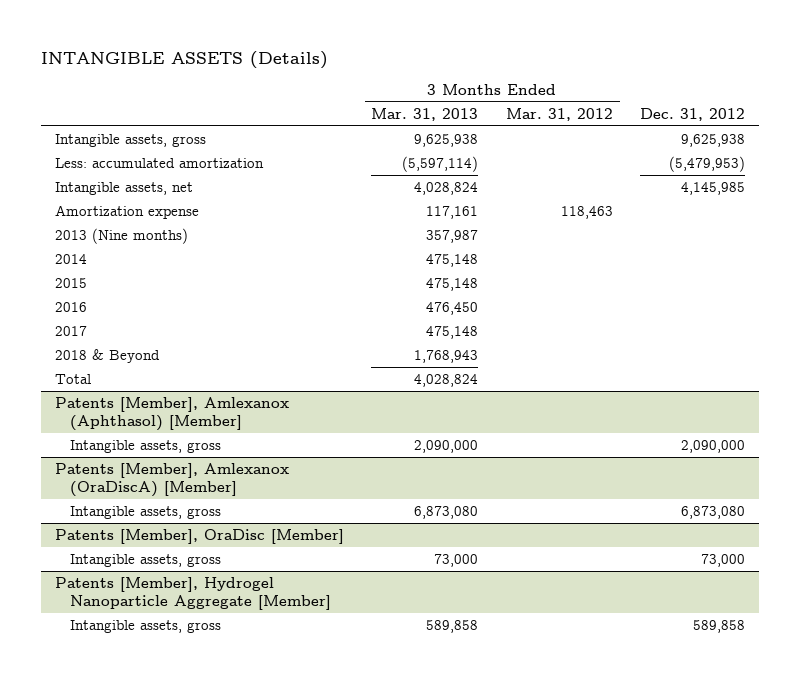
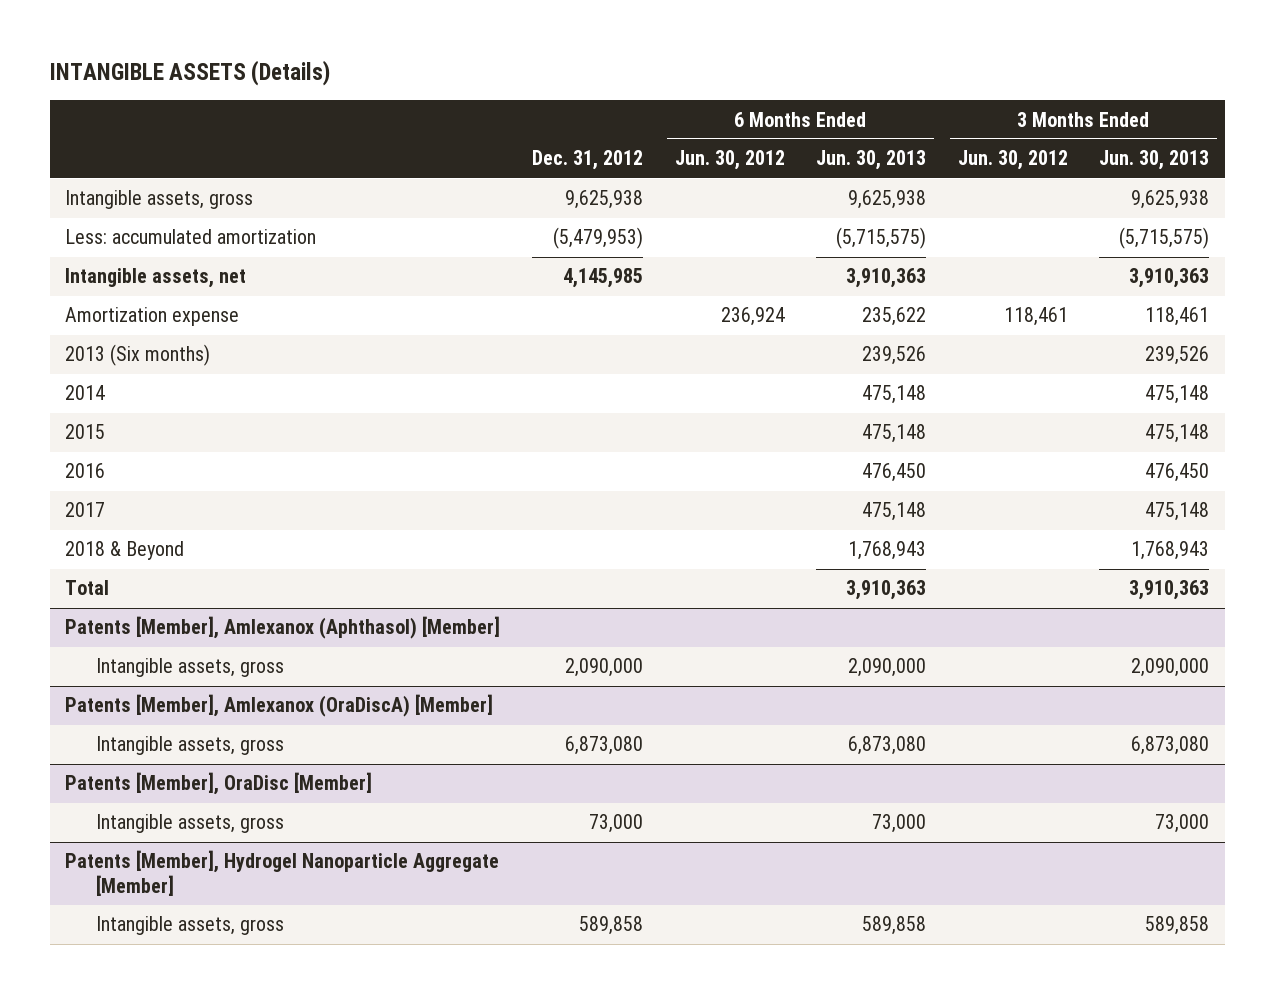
- | 3 Months Ended Mar. 31, 2013 | 3 Months Ended Mar. 31, 2012 | Dec. 31, 2012
+ | Dec. 31, 2012 | 6 Months Ended Jun. 30, 2012 | 6 Months Ended Jun. 30, 2013 | 3 Months Ended Jun. 30, 2012 | 3 Months Ended Jun. 30, 2013
- 2013 (Nine months) | 357,987 | |
+ 2013 (Six months) | | | 239,526 | | 239,526

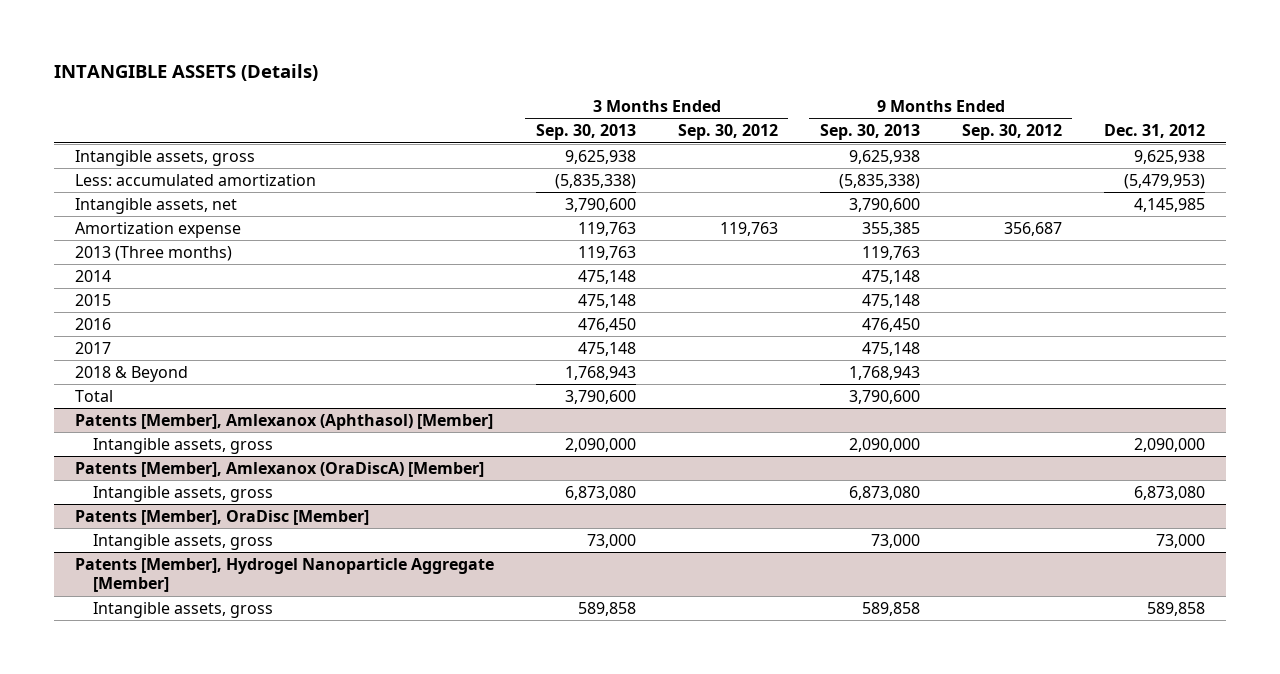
- | Dec. 31, 2012 | 6 Months Ended Jun. 30, 2012 | 6 Months Ended Jun. 30, 2013 | 3 Months Ended Jun. 30, 2012 | 3 Months Ended Jun. 30, 2013
+ | 3 Months Ended Sep. 30, 2013 | 3 Months Ended Sep. 30, 2012 | 9 Months Ended Sep. 30, 2013 | 9 Months Ended Sep. 30, 2012 | Dec. 31, 2012
- 2013 (Six months) | | | 239,526 | | 239,526
+ 2013 (Three months) | 119,763 | | 119,763 | |

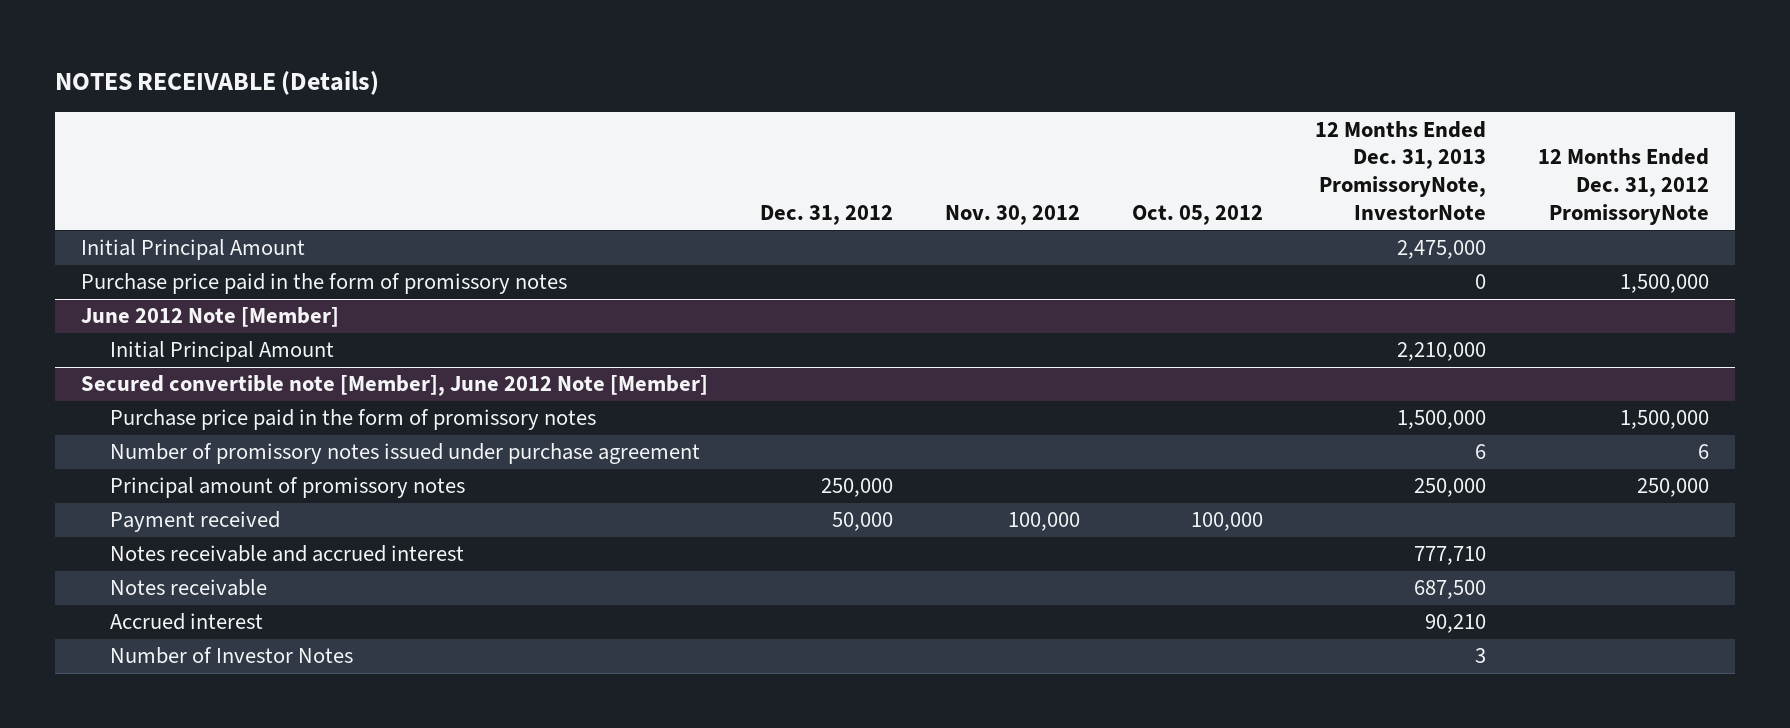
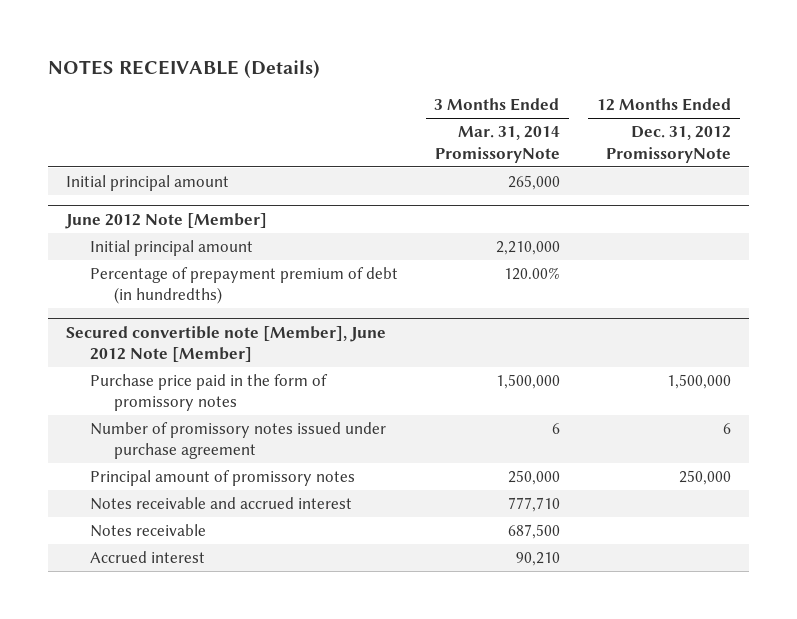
- | Dec. 31, 2012 | Nov. 30, 2012 | Oct. 05, 2012 | 12 Months Ended Dec. 31, 2013 PromissoryNote, InvestorNote | 12 Months Ended Dec. 31, 2012 PromissoryNote
+ | 3 Months Ended Mar. 31, 2014 PromissoryNote | 12 Months Ended Dec. 31, 2012 PromissoryNote
- Initial Principal Amount | | | | 2,475,000 |
- Purchase price paid in the form of promissory notes | | | | 0 | 1,500,000
+ Initial principal amount | 265,000 |
@ June 2012 Note [Member]
- Initial Principal Amount | | | | 2,210,000 |
+ Initial principal amount | 2,210,000 |
+ Percentage of prepayment premium of debt (in hundredths) | 120.00% |
@ Secured convertible note [Member], June 2012 Note [Member]
- Payment received | 50,000 | 100,000 | 100,000 | |
- Number of Investor Notes | | | | 3 |

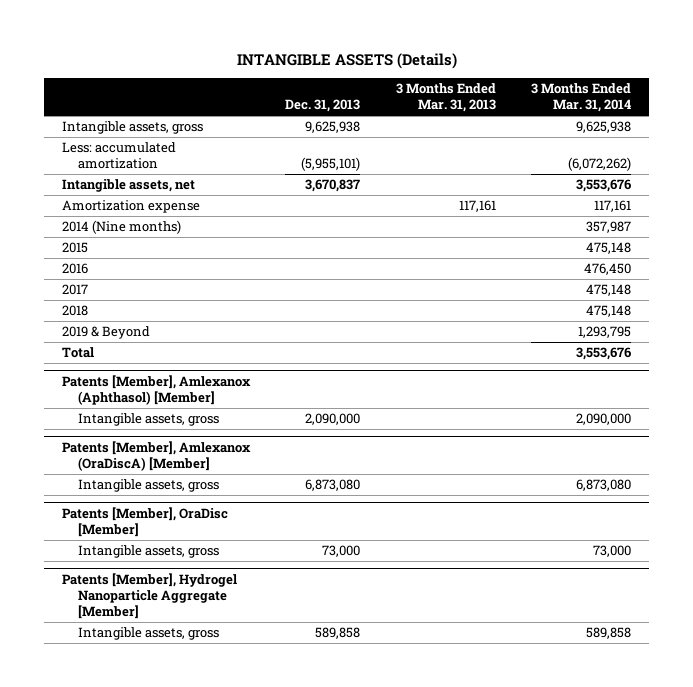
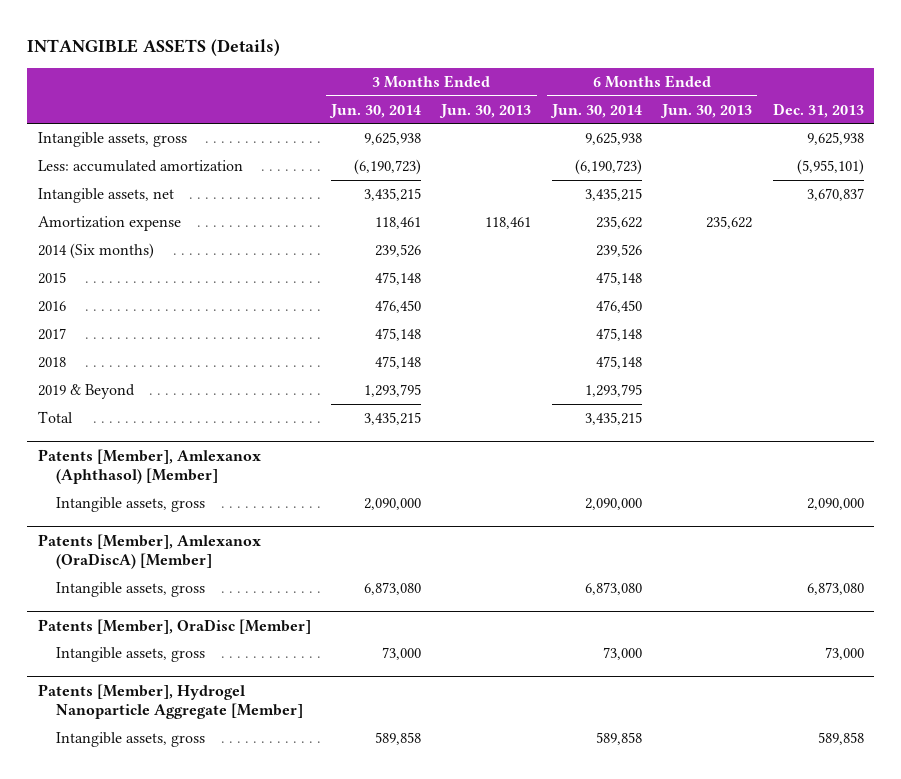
- | Dec. 31, 2013 | 3 Months Ended Mar. 31, 2013 | 3 Months Ended Mar. 31, 2014
+ | 3 Months Ended Jun. 30, 2014 | 3 Months Ended Jun. 30, 2013 | 6 Months Ended Jun. 30, 2014 | 6 Months Ended Jun. 30, 2013 | Dec. 31, 2013
- 2014 (Nine months) | | | 357,987
+ 2014 (Six months) | 239,526 | | 239,526 | |

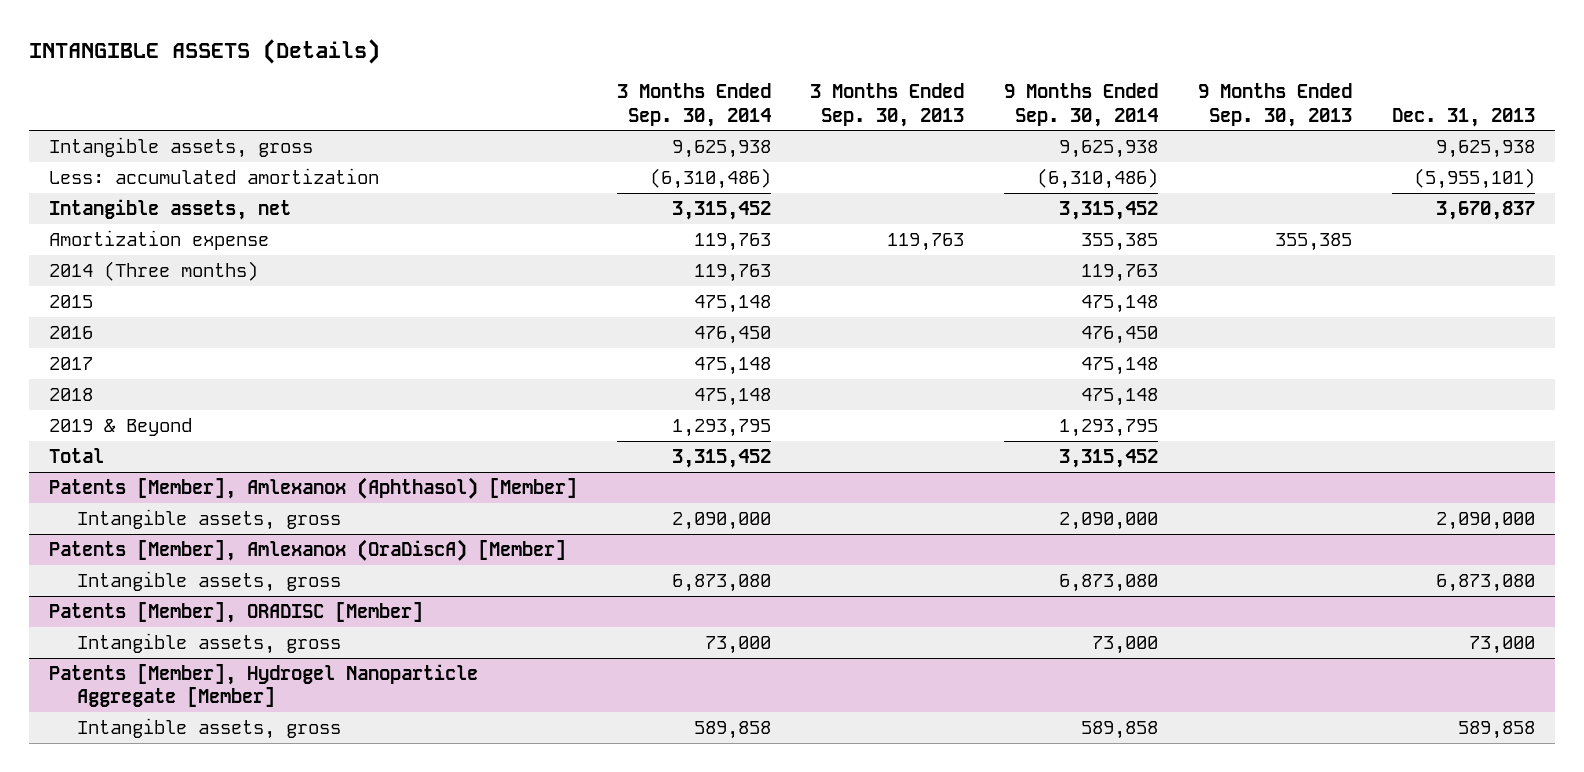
- | 3 Months Ended Jun. 30, 2014 | 3 Months Ended Jun. 30, 2013 | 6 Months Ended Jun. 30, 2014 | 6 Months Ended Jun. 30, 2013 | Dec. 31, 2013
+ | 3 Months Ended Sep. 30, 2014 | 3 Months Ended Sep. 30, 2013 | 9 Months Ended Sep. 30, 2014 | 9 Months Ended Sep. 30, 2013 | Dec. 31, 2013
- 2014 (Six months) | 239,526 | | 239,526 | |
+ 2014 (Three months) | 119,763 | | 119,763 | |
- Patents [Member], OraDisc [Member]
+ Patents [Member], ORADISC [Member]

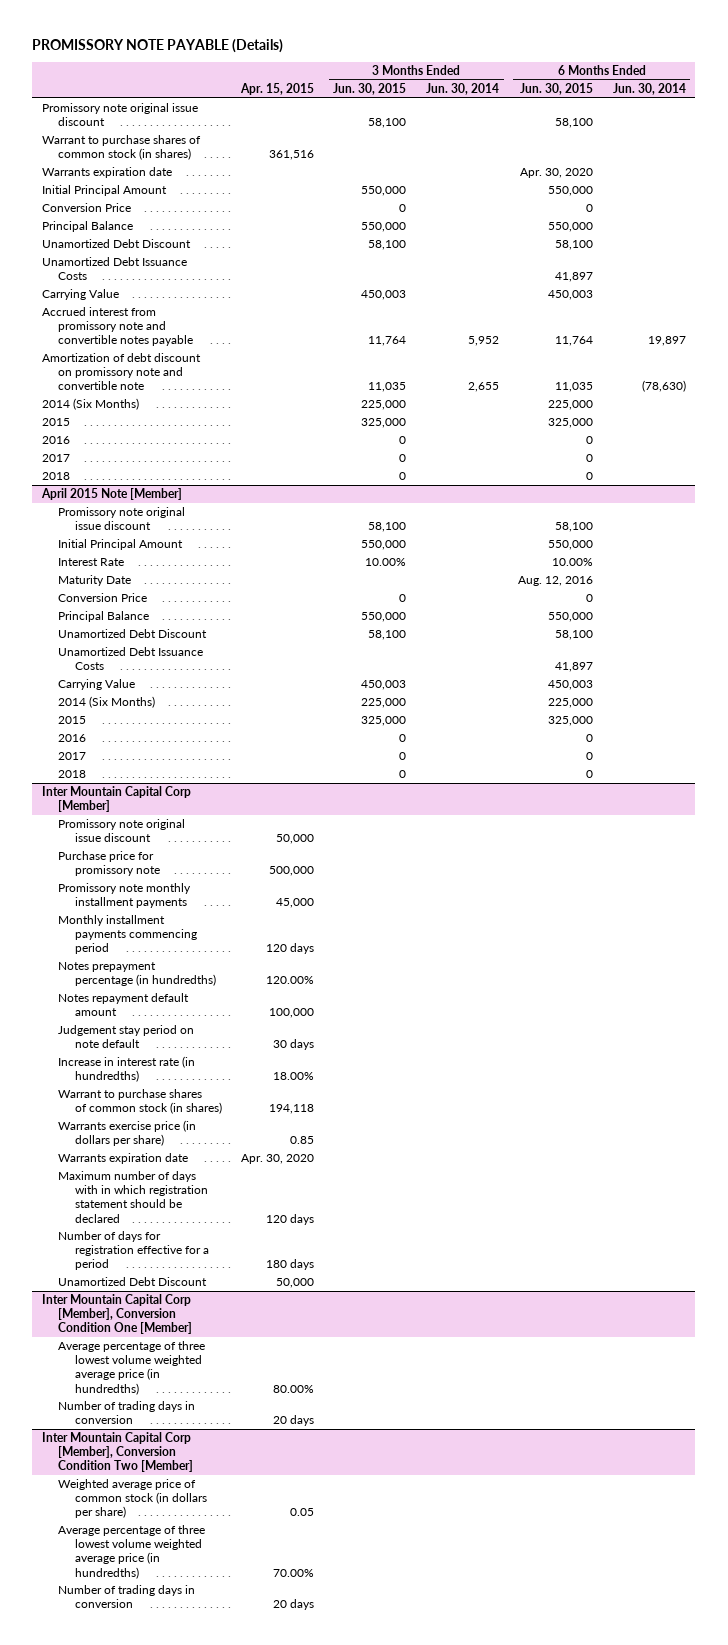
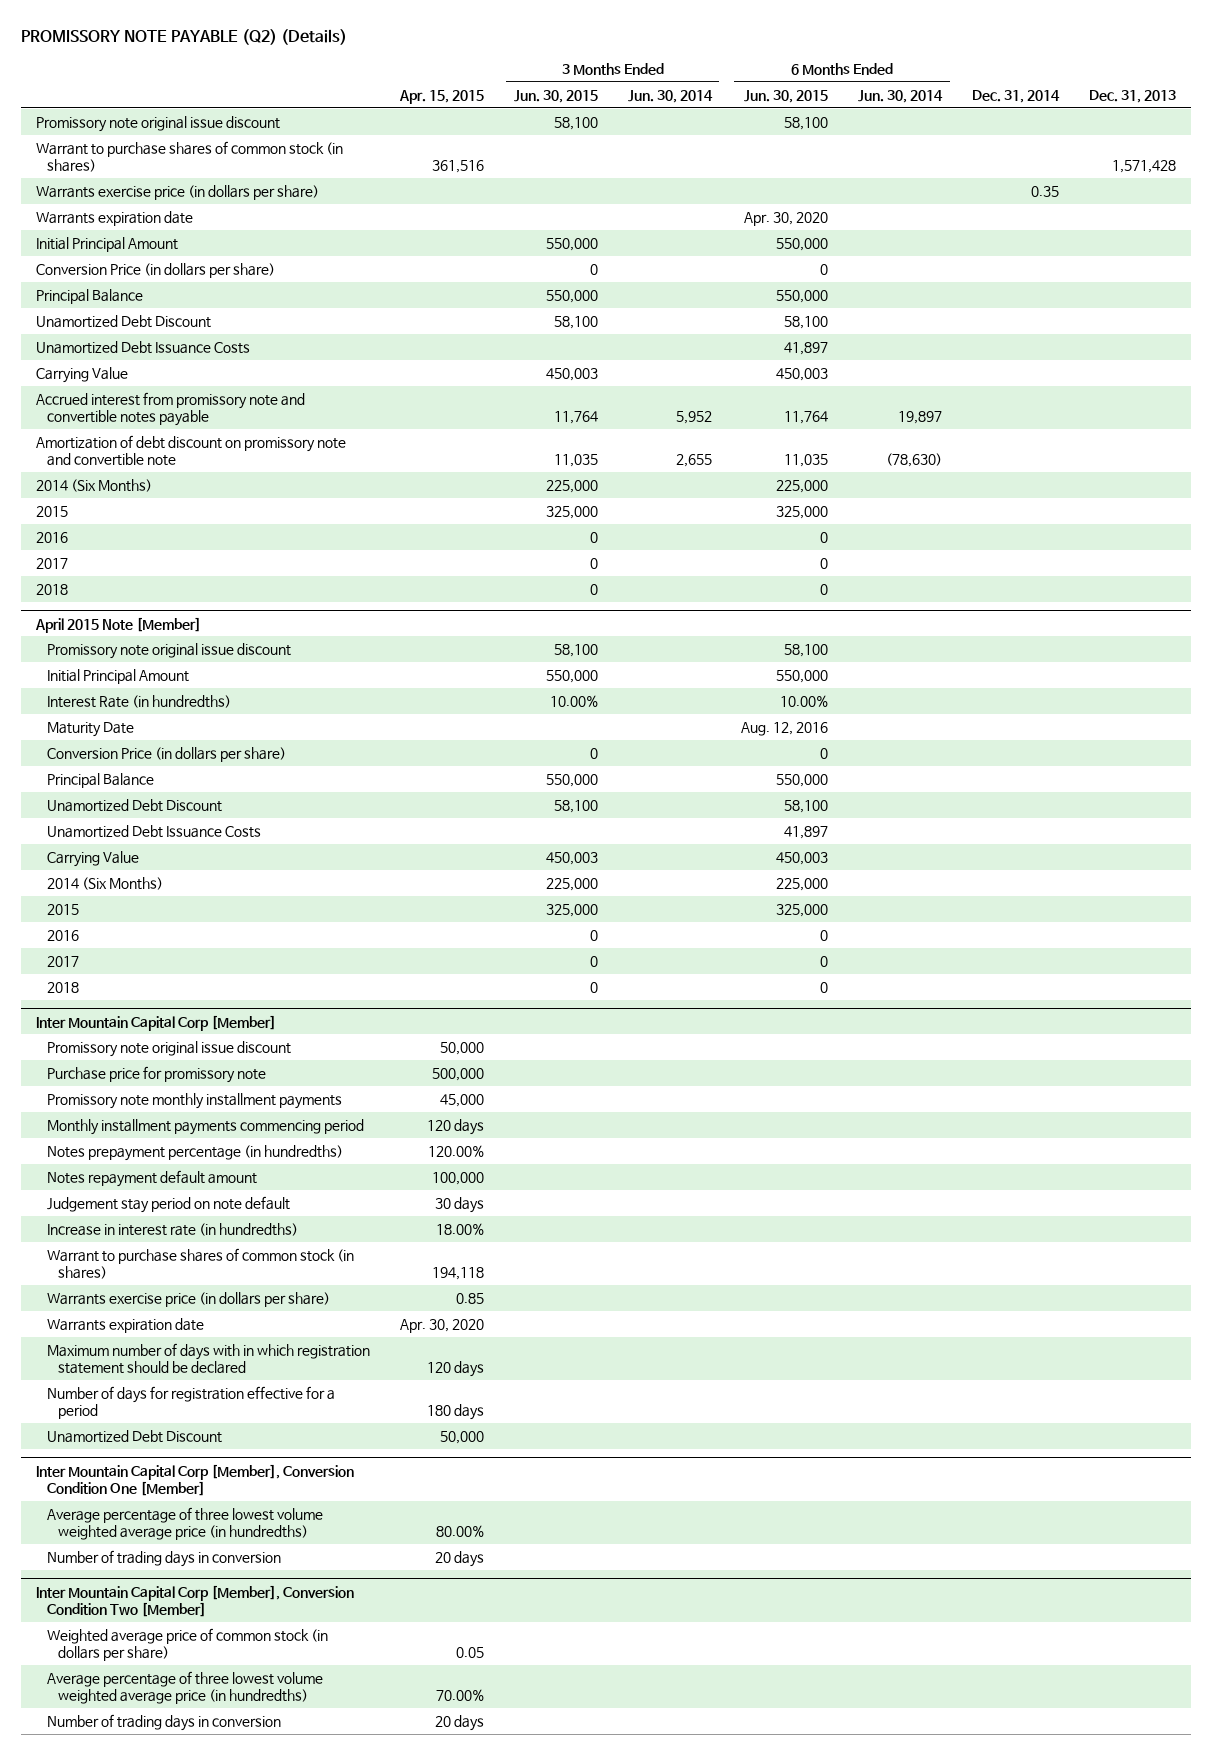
- PROMISSORY NOTE PAYABLE (Details)
+ PROMISSORY NOTE PAYABLE (Q2) (Details)
- | Apr. 15, 2015 | 3 Months Ended Jun. 30, 2015 | 3 Months Ended Jun. 30, 2014 | 6 Months Ended Jun. 30, 2015 | 6 Months Ended Jun. 30, 2014
+ | Apr. 15, 2015 | 3 Months Ended Jun. 30, 2015 | 3 Months Ended Jun. 30, 2014 | 6 Months Ended Jun. 30, 2015 | 6 Months Ended Jun. 30, 2014 | Dec. 31, 2014 | Dec. 31, 2013
+ Warrants exercise price (in dollars per share) | | | | | | 0.35 |
- Conversion Price | | 0 | | 0 |
+ Conversion Price (in dollars per share) | | 0 | | 0 | | |
@ April 2015 Note [Member]
- Interest Rate | | 10.00% | | 10.00% |
+ Interest Rate (in hundredths) | | 10.00% | | 10.00% | | |
- Conversion Price | | 0 | | 0 |
+ Conversion Price (in dollars per share) | | 0 | | 0 | | |

